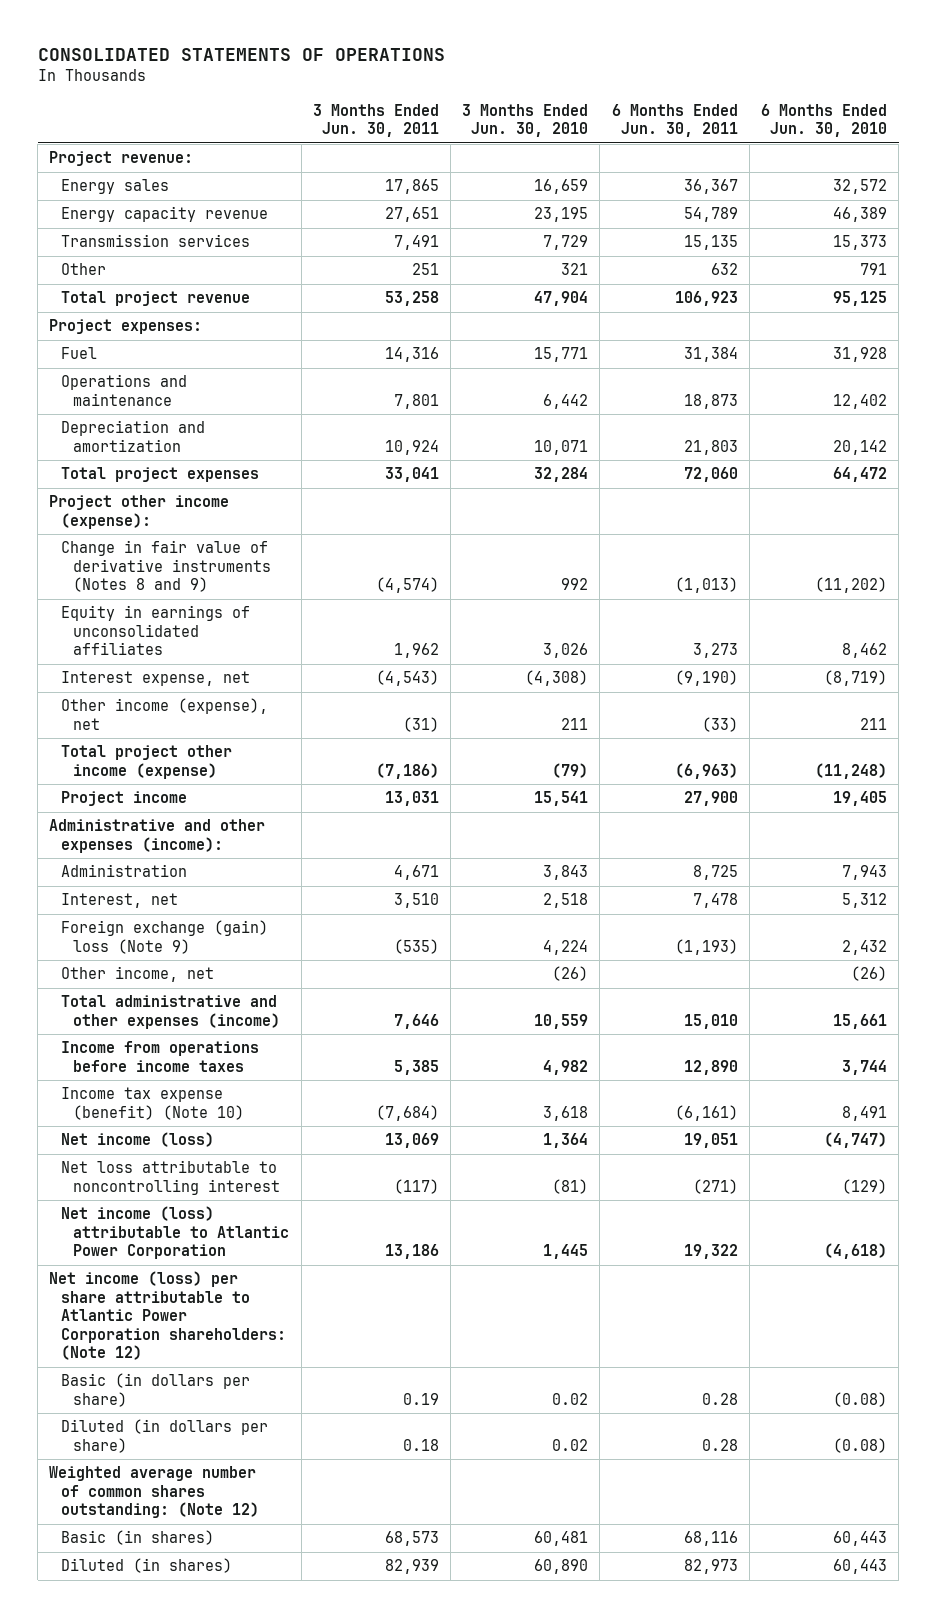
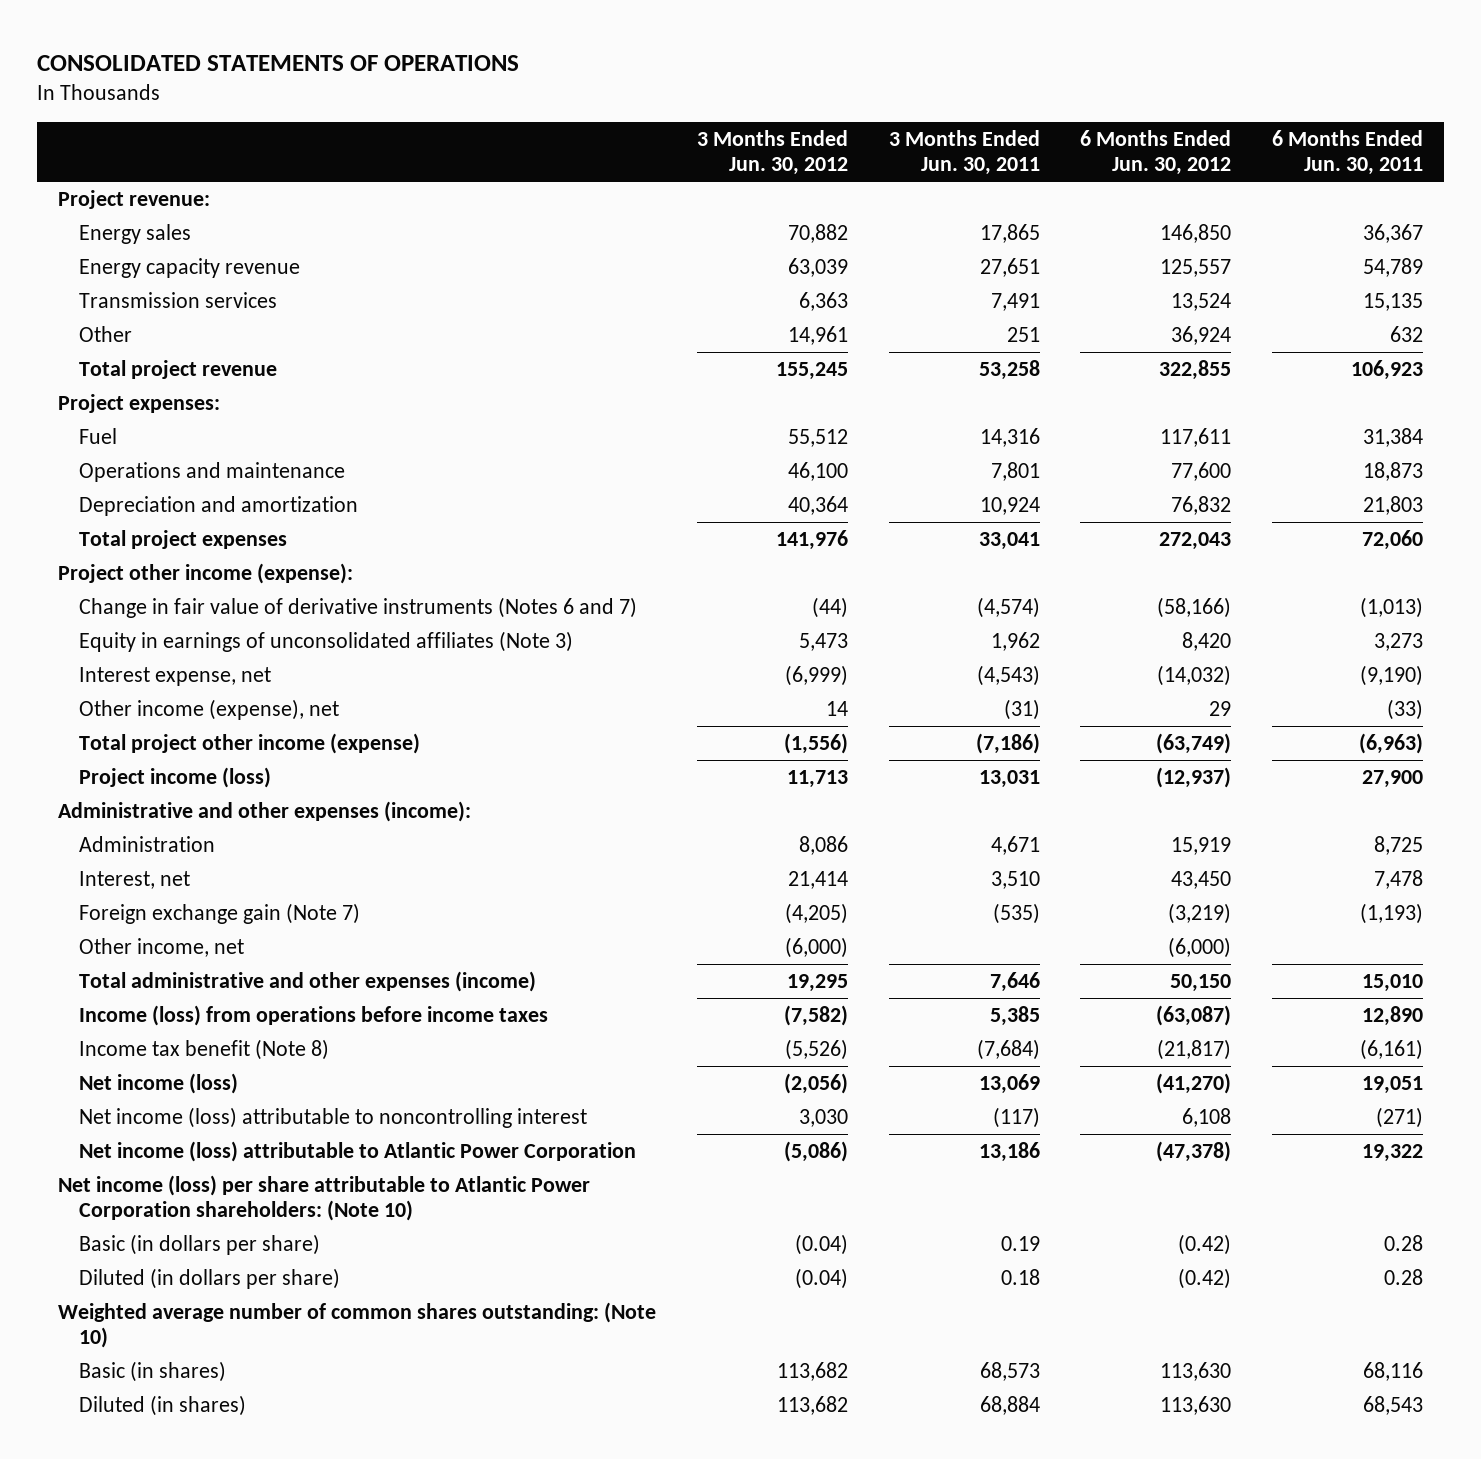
- | 3 Months Ended Jun. 30, 2011 | 3 Months Ended Jun. 30, 2010 | 6 Months Ended Jun. 30, 2011 | 6 Months Ended Jun. 30, 2010
+ | 3 Months Ended Jun. 30, 2012 | 3 Months Ended Jun. 30, 2011 | 6 Months Ended Jun. 30, 2012 | 6 Months Ended Jun. 30, 2011
- Change in fair value of derivative instruments (Notes 8 and 9) | (4,574) | 992 | (1,013) | (11,202)
- Equity in earnings of unconsolidated affiliates | 1,962 | 3,026 | 3,273 | 8,462
+ Change in fair value of derivative instruments (Notes 6 and 7) | (44) | (4,574) | (58,166) | (1,013)
+ Equity in earnings of unconsolidated affiliates (Note 3) | 5,473 | 1,962 | 8,420 | 3,273
- Project income | 13,031 | 15,541 | 27,900 | 19,405
+ Project income (loss) | 11,713 | 13,031 | (12,937) | 27,900
- Foreign exchange (gain) loss (Note 9) | (535) | 4,224 | (1,193) | 2,432
+ Foreign exchange gain (Note 7) | (4,205) | (535) | (3,219) | (1,193)
- Income from operations before income taxes | 5,385 | 4,982 | 12,890 | 3,744
- Income tax expense (benefit) (Note 10) | (7,684) | 3,618 | (6,161) | 8,491
+ Income (loss) from operations before income taxes | (7,582) | 5,385 | (63,087) | 12,890
+ Income tax benefit (Note 8) | (5,526) | (7,684) | (21,817) | (6,161)
- Net loss attributable to noncontrolling interest | (117) | (81) | (271) | (129)
+ Net income (loss) attributable to noncontrolling interest | 3,030 | (117) | 6,108 | (271)
- Net income (loss) per share attributable to Atlantic Power Corporation shareholders: (Note 12)
+ Net income (loss) per share attributable to Atlantic Power Corporation shareholders: (Note 10)
- Weighted average number of common shares outstanding: (Note 12)
+ Weighted average number of common shares outstanding: (Note 10)
- Diluted (in shares) | 82,939 | 60,890 | 82,973 | 60,443
+ Diluted (in shares) | 113,682 | 68,884 | 113,630 | 68,543

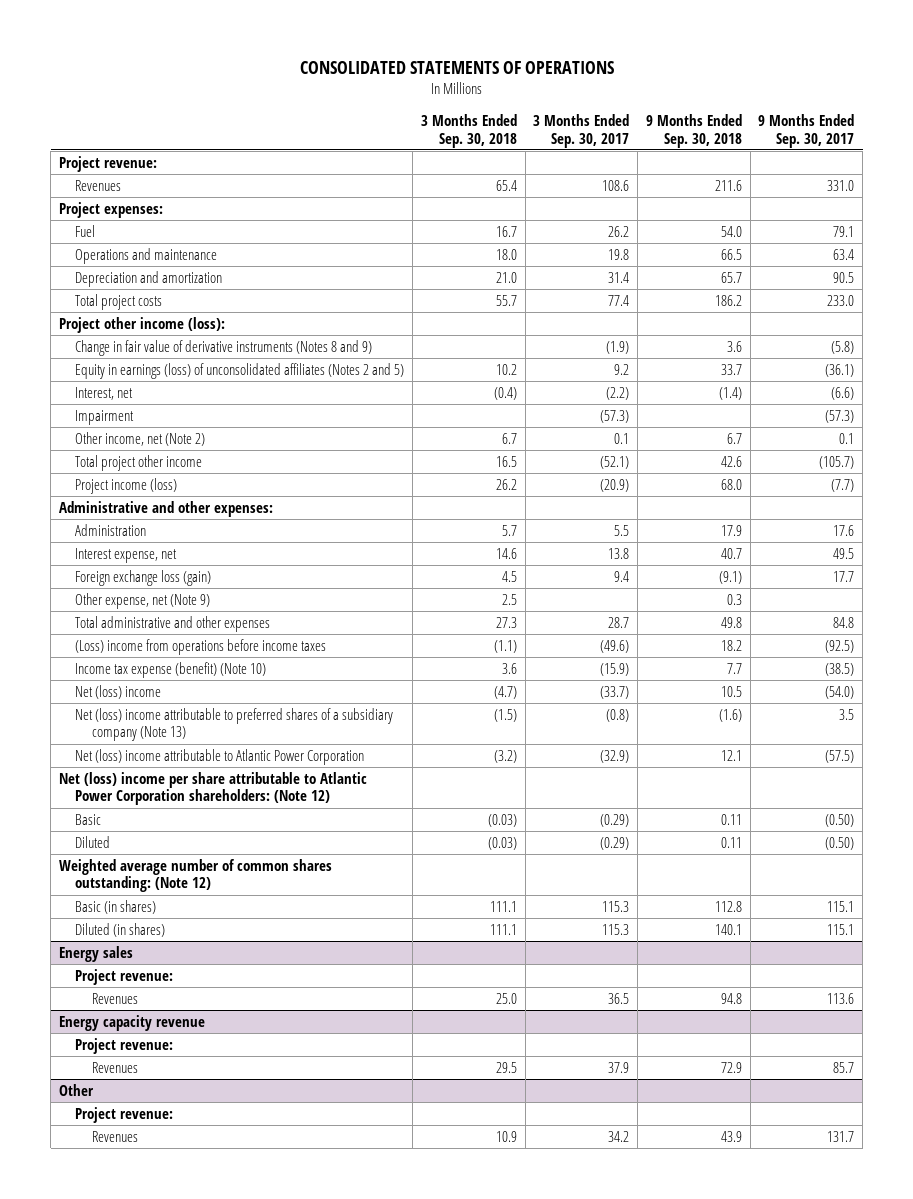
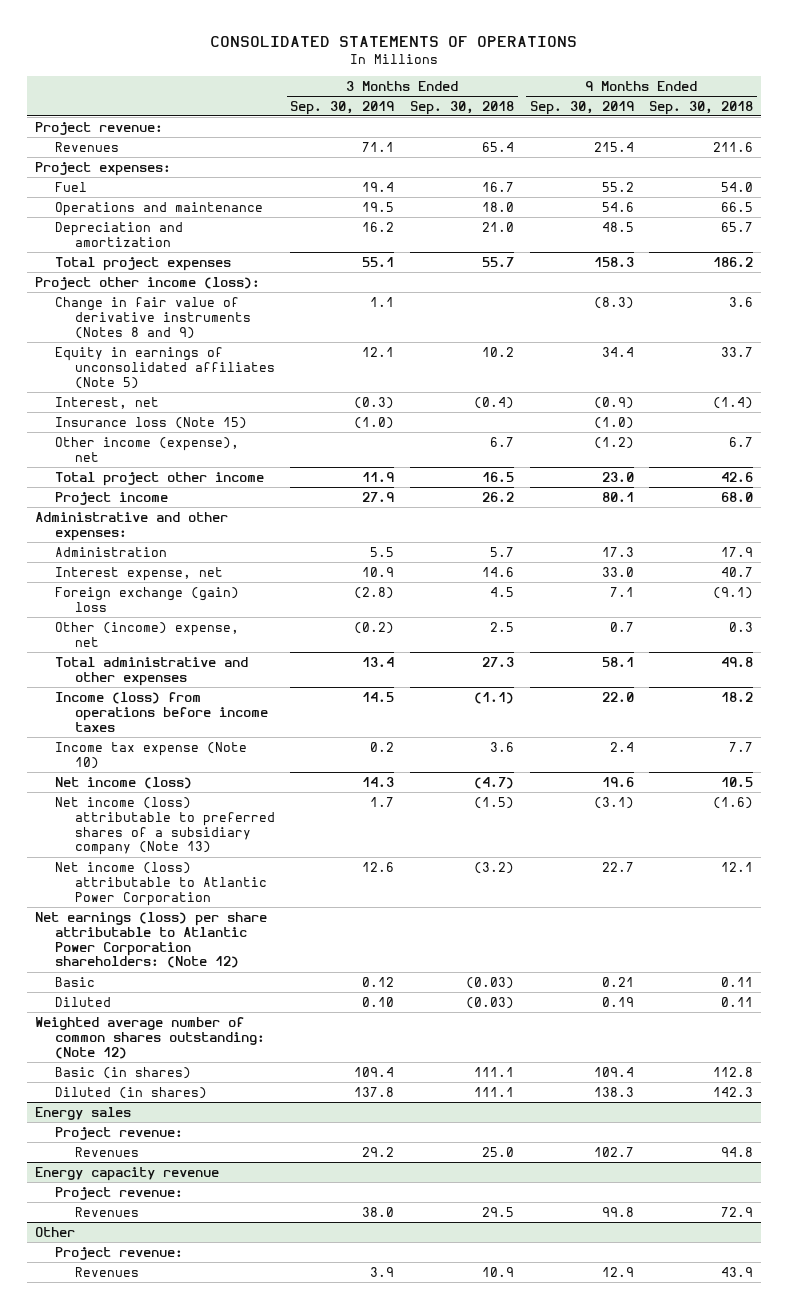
- | 3 Months Ended Sep. 30, 2018 | 3 Months Ended Sep. 30, 2017 | 9 Months Ended Sep. 30, 2018 | 9 Months Ended Sep. 30, 2017
+ | 3 Months Ended Sep. 30, 2019 | 3 Months Ended Sep. 30, 2018 | 9 Months Ended Sep. 30, 2019 | 9 Months Ended Sep. 30, 2018
- Total project costs | 55.7 | 77.4 | 186.2 | 233.0
+ Total project expenses | 55.1 | 55.7 | 158.3 | 186.2
- Equity in earnings (loss) of unconsolidated affiliates (Notes 2 and 5) | 10.2 | 9.2 | 33.7 | (36.1)
+ Equity in earnings of unconsolidated affiliates (Note 5) | 12.1 | 10.2 | 34.4 | 33.7
- Impairment | | (57.3) | | (57.3)
- Other income, net (Note 2) | 6.7 | 0.1 | 6.7 | 0.1
+ Insurance loss (Note 15) | (1.0) | | (1.0) |
+ Other income (expense), net | | 6.7 | (1.2) | 6.7
- Project income (loss) | 26.2 | (20.9) | 68.0 | (7.7)
+ Project income | 27.9 | 26.2 | 80.1 | 68.0
- Foreign exchange loss (gain) | 4.5 | 9.4 | (9.1) | 17.7
- Other expense, net (Note 9) | 2.5 | | 0.3 |
+ Foreign exchange (gain) loss | (2.8) | 4.5 | 7.1 | (9.1)
+ Other (income) expense, net | (0.2) | 2.5 | 0.7 | 0.3
- (Loss) income from operations before income taxes | (1.1) | (49.6) | 18.2 | (92.5)
- Income tax expense (benefit) (Note 10) | 3.6 | (15.9) | 7.7 | (38.5)
- Net (loss) income | (4.7) | (33.7) | 10.5 | (54.0)
- Net (loss) income attributable to preferred shares of a subsidiary company (Note 13) | (1.5) | (0.8) | (1.6) | 3.5
- Net (loss) income attributable to Atlantic Power Corporation | (3.2) | (32.9) | 12.1 | (57.5)
- Net (loss) income per share attributable to Atlantic Power Corporation shareholders: (Note 12)
+ Income (loss) from operations before income taxes | 14.5 | (1.1) | 22.0 | 18.2
+ Income tax expense (Note 10) | 0.2 | 3.6 | 2.4 | 7.7
+ Net income (loss) | 14.3 | (4.7) | 19.6 | 10.5
+ Net income (loss) attributable to preferred shares of a subsidiary company (Note 13) | 1.7 | (1.5) | (3.1) | (1.6)
+ Net income (loss) attributable to Atlantic Power Corporation | 12.6 | (3.2) | 22.7 | 12.1
+ Net earnings (loss) per share attributable to Atlantic Power Corporation shareholders: (Note 12)
- Diluted (in shares) | 111.1 | 115.3 | 140.1 | 115.1
+ Diluted (in shares) | 137.8 | 111.1 | 138.3 | 142.3

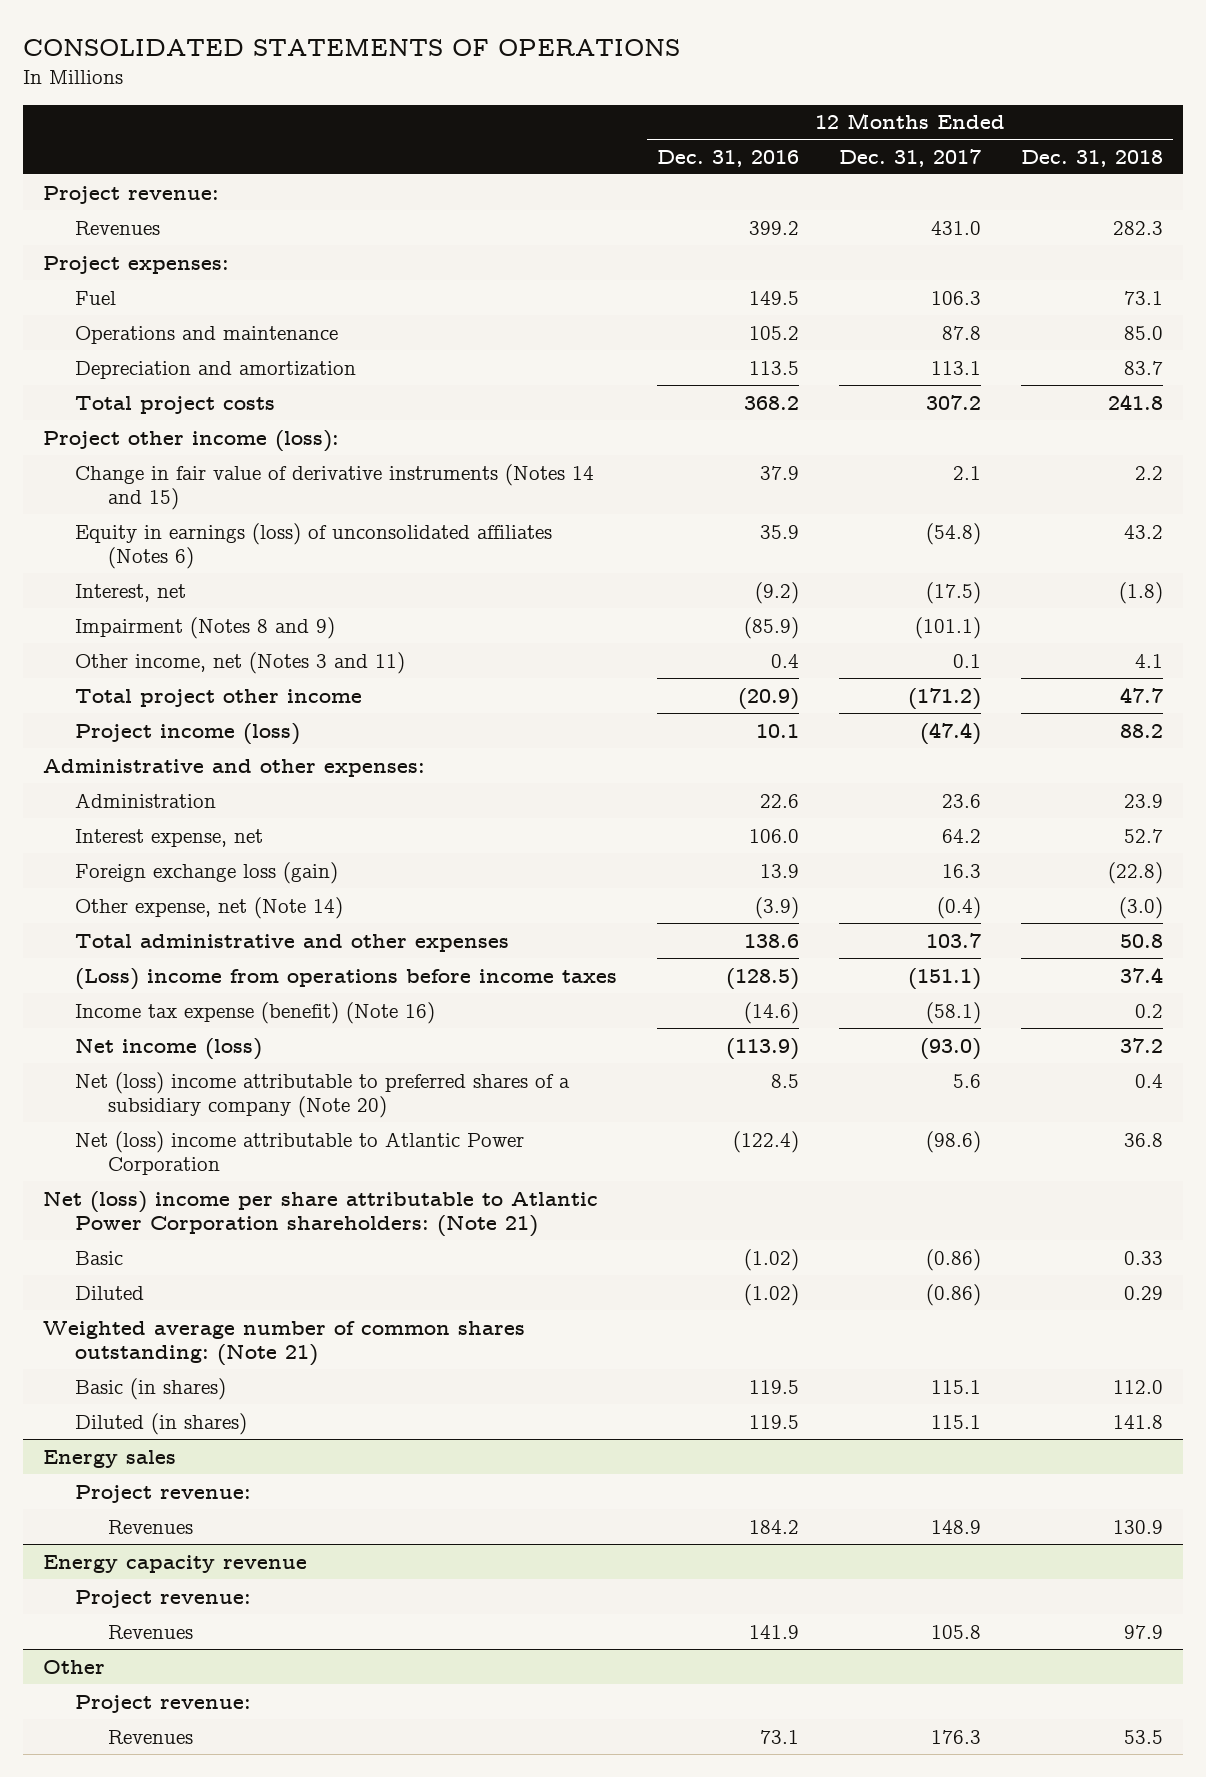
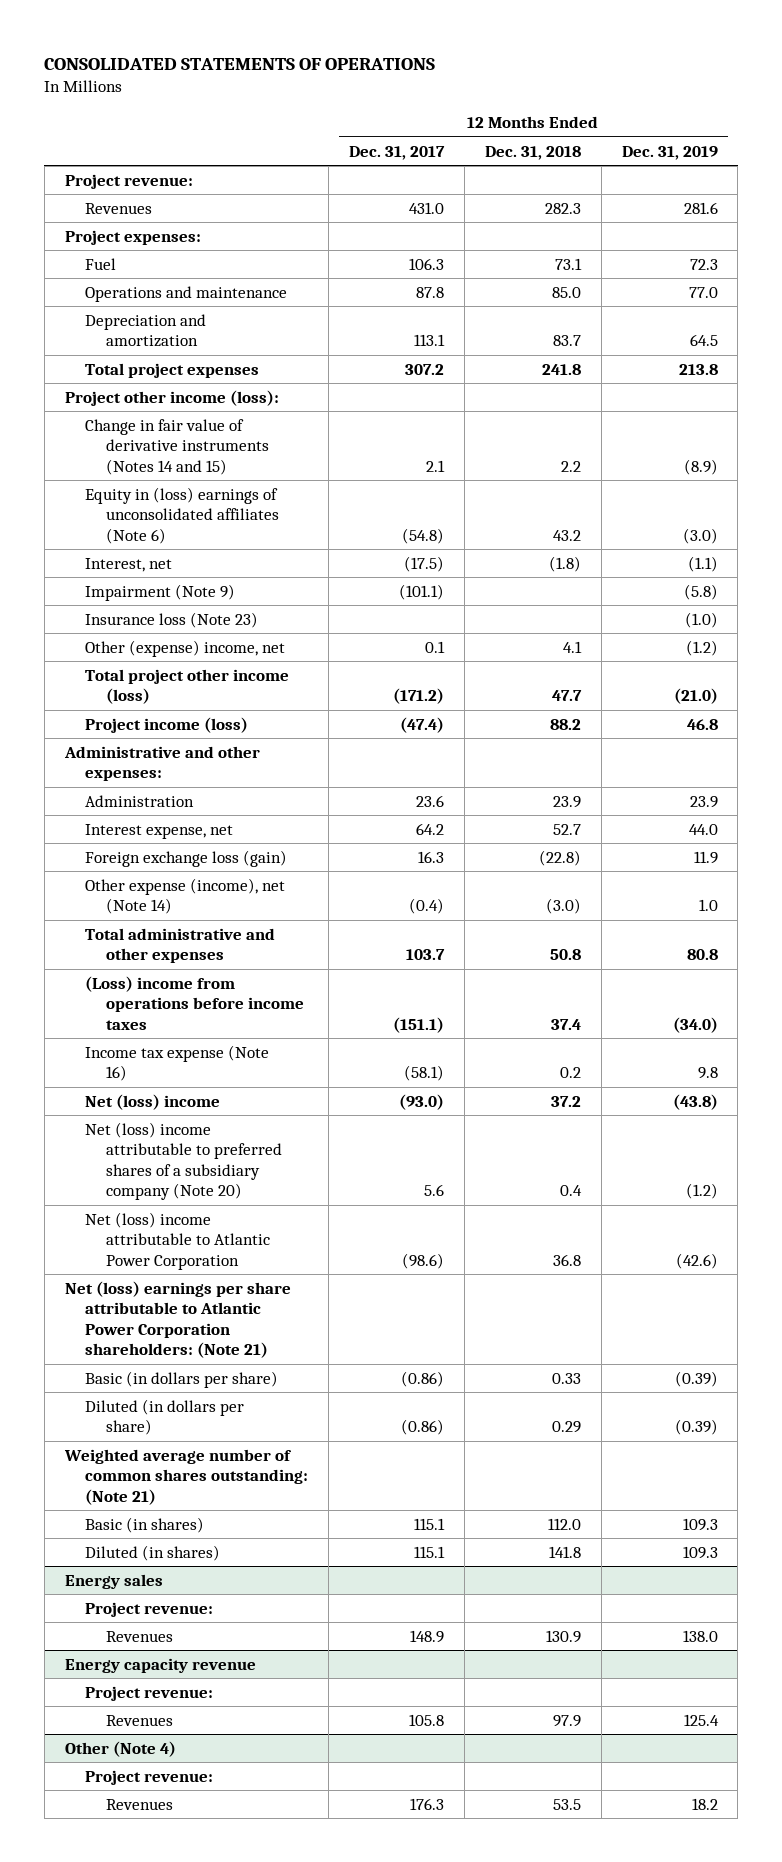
- | 12 Months Ended Dec. 31, 2016 | 12 Months Ended Dec. 31, 2017 | 12 Months Ended Dec. 31, 2018
+ | 12 Months Ended Dec. 31, 2017 | 12 Months Ended Dec. 31, 2018 | 12 Months Ended Dec. 31, 2019
- Total project costs | 368.2 | 307.2 | 241.8
+ Total project expenses | 307.2 | 241.8 | 213.8
- Equity in earnings (loss) of unconsolidated affiliates (Notes 6) | 35.9 | (54.8) | 43.2
+ Equity in (loss) earnings of unconsolidated affiliates (Note 6) | (54.8) | 43.2 | (3.0)
- Impairment (Notes 8 and 9) | (85.9) | (101.1) |
- Other income, net (Notes 3 and 11) | 0.4 | 0.1 | 4.1
- Total project other income | (20.9) | (171.2) | 47.7
+ Impairment (Note 9) | (101.1) | | (5.8)
+ Insurance loss (Note 23) | | | (1.0)
+ Other (expense) income, net | 0.1 | 4.1 | (1.2)
+ Total project other income (loss) | (171.2) | 47.7 | (21.0)
- Other expense, net (Note 14) | (3.9) | (0.4) | (3.0)
+ Other expense (income), net (Note 14) | (0.4) | (3.0) | 1.0
- Income tax expense (benefit) (Note 16) | (14.6) | (58.1) | 0.2
- Net income (loss) | (113.9) | (93.0) | 37.2
+ Income tax expense (Note 16) | (58.1) | 0.2 | 9.8
+ Net (loss) income | (93.0) | 37.2 | (43.8)
- Net (loss) income per share attributable to Atlantic Power Corporation shareholders: (Note 21)
- Basic | (1.02) | (0.86) | 0.33
- Diluted | (1.02) | (0.86) | 0.29
+ Net (loss) earnings per share attributable to Atlantic Power Corporation shareholders: (Note 21)
+ Basic (in dollars per share) | (0.86) | 0.33 | (0.39)
+ Diluted (in dollars per share) | (0.86) | 0.29 | (0.39)
- Other
+ Other (Note 4)

